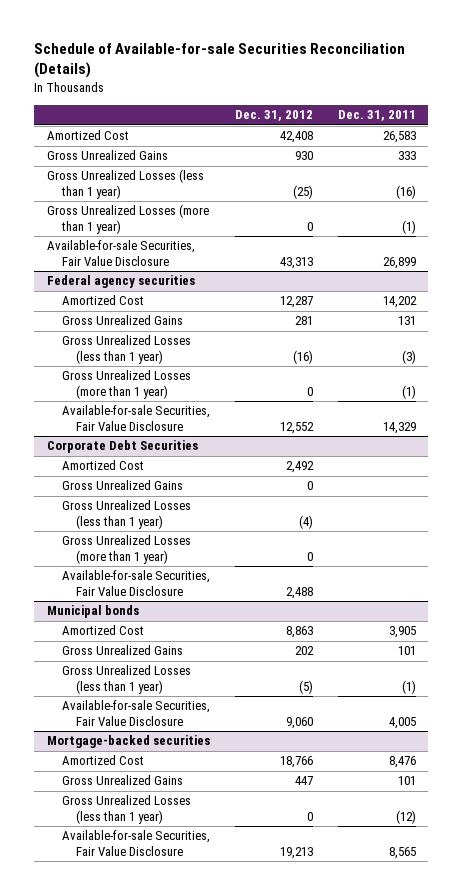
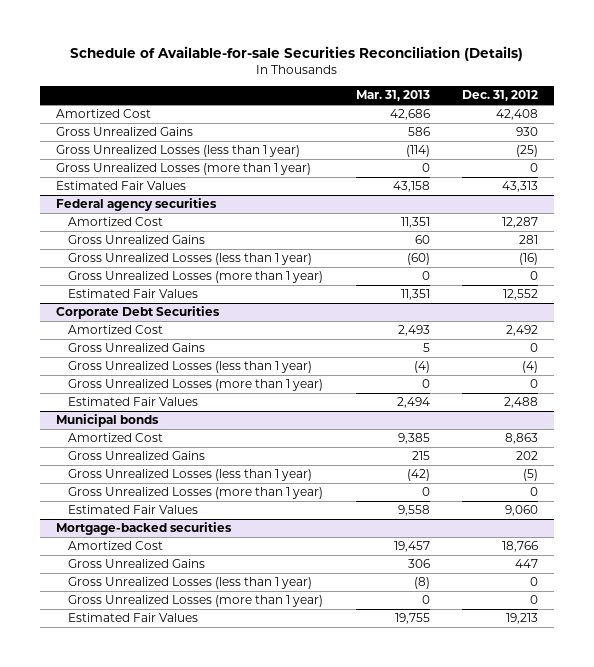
- | Dec. 31, 2012 | Dec. 31, 2011
+ | Mar. 31, 2013 | Dec. 31, 2012
- Available-for-sale Securities, Fair Value Disclosure | 43,313 | 26,899
+ Estimated Fair Values | 43,158 | 43,313
@ Federal agency securities
- Available-for-sale Securities, Fair Value Disclosure | 12,552 | 14,329
+ Estimated Fair Values | 11,351 | 12,552
@ Corporate Debt Securities
- Available-for-sale Securities, Fair Value Disclosure | 2,488 |
+ Estimated Fair Values | 2,494 | 2,488
@ Municipal bonds
- Available-for-sale Securities, Fair Value Disclosure | 9,060 | 4,005
+ Gross Unrealized Losses (more than 1 year) | 0 | 0
+ Estimated Fair Values | 9,558 | 9,060
@ Mortgage-backed securities
- Available-for-sale Securities, Fair Value Disclosure | 19,213 | 8,565
+ Gross Unrealized Losses (more than 1 year) | 0 | 0
+ Estimated Fair Values | 19,755 | 19,213

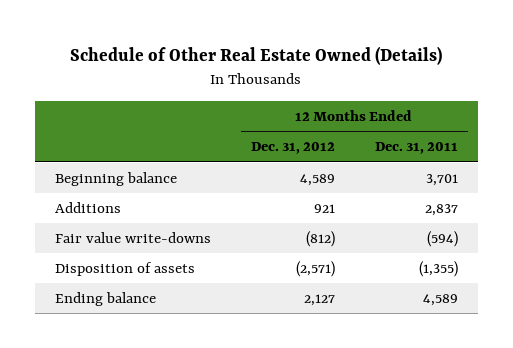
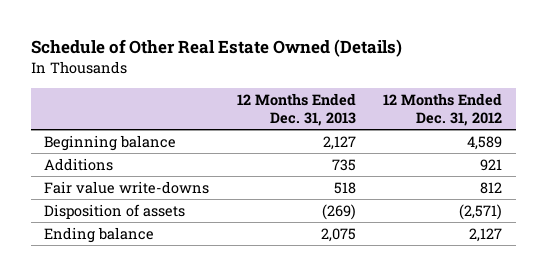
- | 12 Months Ended Dec. 31, 2012 | 12 Months Ended Dec. 31, 2011
+ | 12 Months Ended Dec. 31, 2013 | 12 Months Ended Dec. 31, 2012
- Fair value write-downs | (812) | (594)
+ Fair value write-downs | 518 | 812

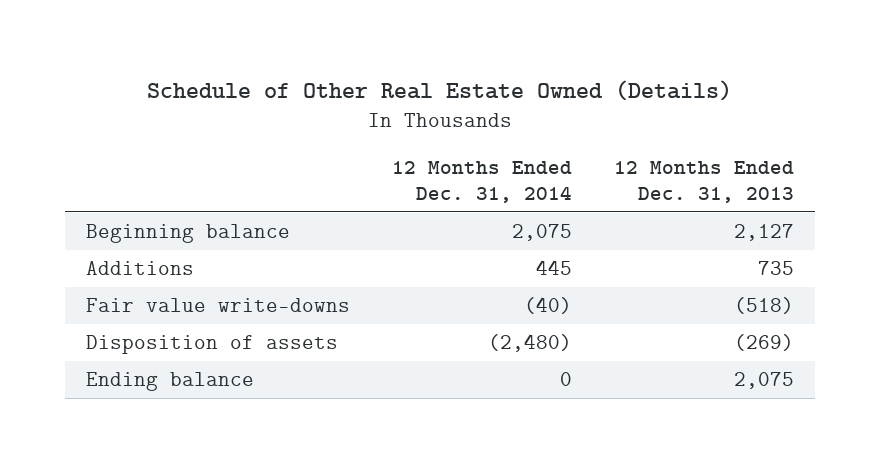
- | 12 Months Ended Dec. 31, 2013 | 12 Months Ended Dec. 31, 2012
+ | 12 Months Ended Dec. 31, 2014 | 12 Months Ended Dec. 31, 2013
- Fair value write-downs | 518 | 812
+ Fair value write-downs | (40) | (518)

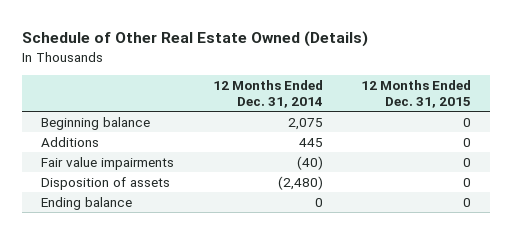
- | 12 Months Ended Dec. 31, 2014 | 12 Months Ended Dec. 31, 2013
+ | 12 Months Ended Dec. 31, 2014 | 12 Months Ended Dec. 31, 2015
- Fair value write-downs | (40) | (518)
+ Fair value impairments | (40) | 0

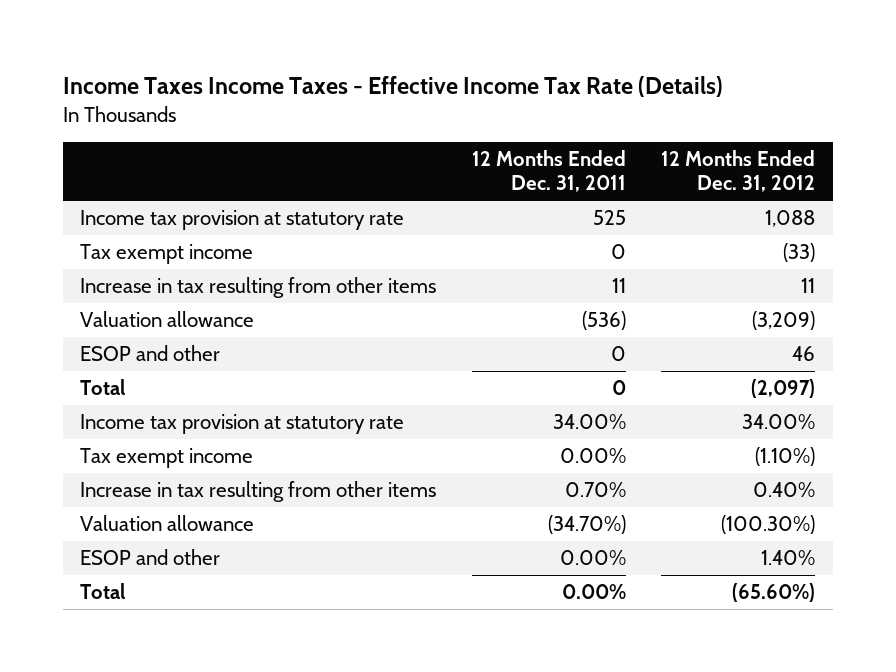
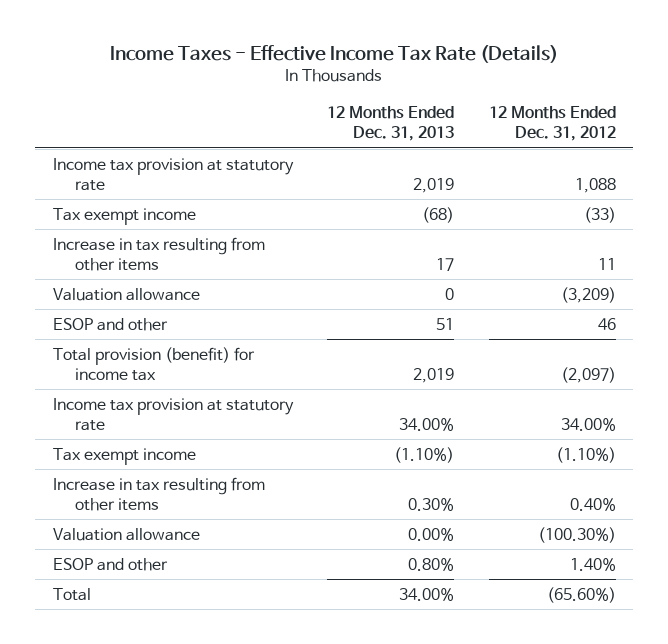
- Income Taxes Income Taxes - Effective Income Tax Rate (Details)
+ Income Taxes - Effective Income Tax Rate (Details)
- | 12 Months Ended Dec. 31, 2011 | 12 Months Ended Dec. 31, 2012
+ | 12 Months Ended Dec. 31, 2013 | 12 Months Ended Dec. 31, 2012
- Total | 0 | (2,097)
+ Total provision (benefit) for income tax | 2,019 | (2,097)

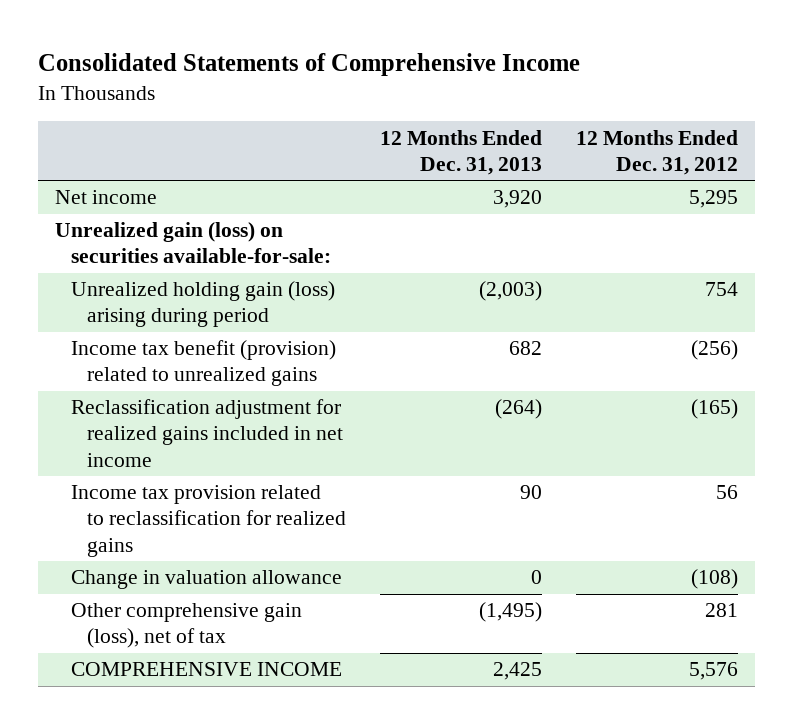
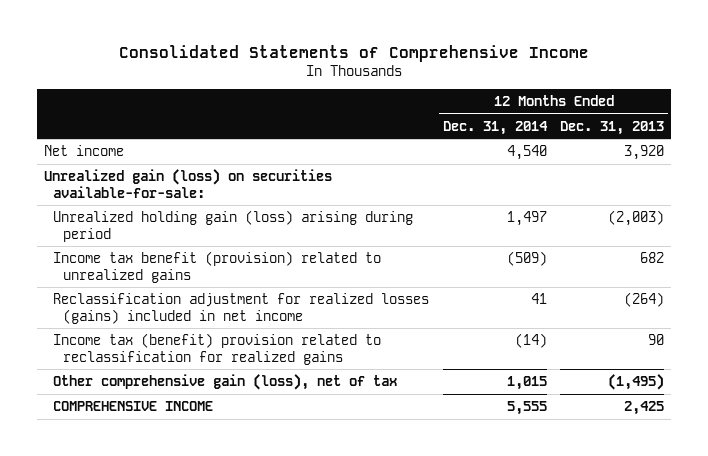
- | 12 Months Ended Dec. 31, 2013 | 12 Months Ended Dec. 31, 2012
+ | 12 Months Ended Dec. 31, 2014 | 12 Months Ended Dec. 31, 2013
- Reclassification adjustment for realized gains included in net income | (264) | (165)
- Income tax provision related to reclassification for realized gains | 90 | 56
- Change in valuation allowance | 0 | (108)
+ Reclassification adjustment for realized losses (gains) included in net income | 41 | (264)
+ Income tax (benefit) provision related to reclassification for realized gains | (14) | 90

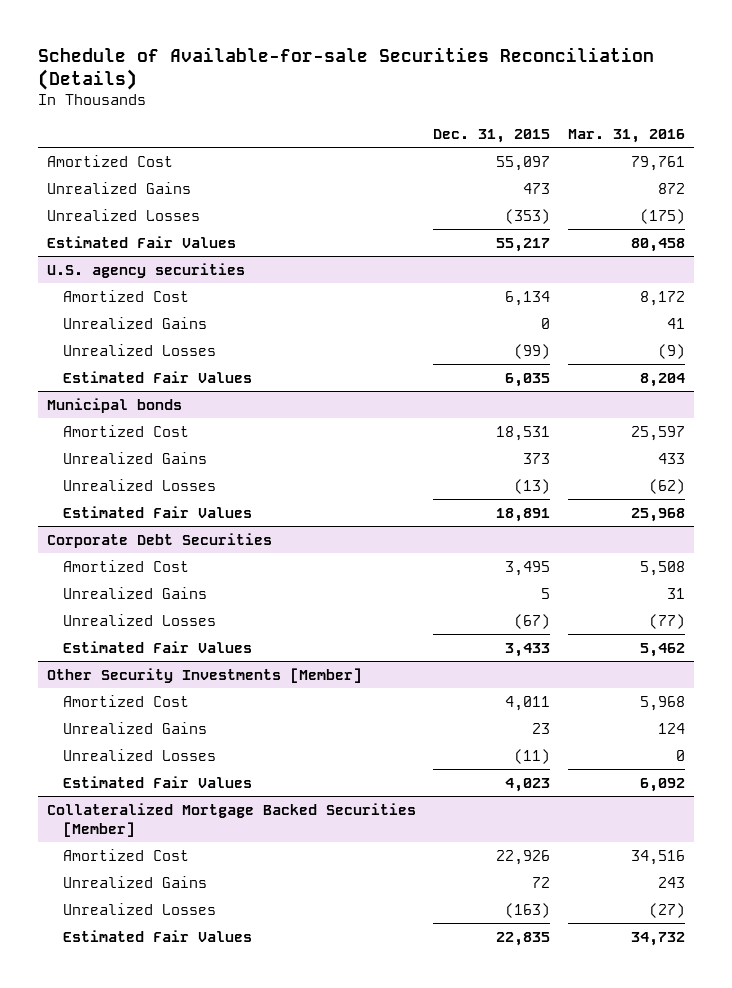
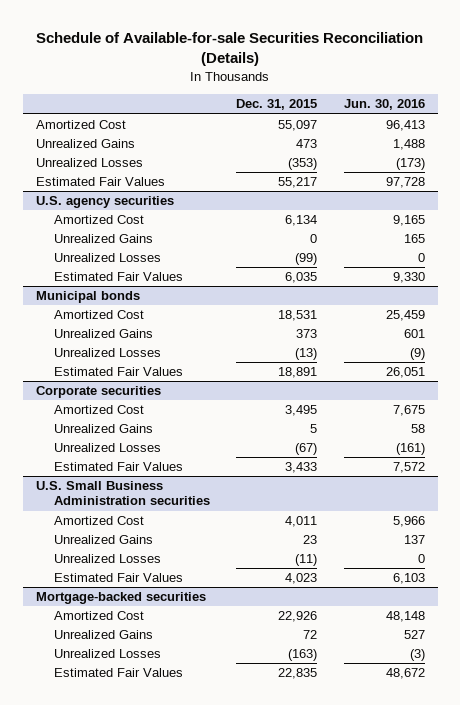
- | Dec. 31, 2015 | Mar. 31, 2016
+ | Dec. 31, 2015 | Jun. 30, 2016
- Corporate Debt Securities
+ Corporate securities
- Other Security Investments [Member]
+ U.S. Small Business Administration securities
- Collateralized Mortgage Backed Securities [Member]
+ Mortgage-backed securities

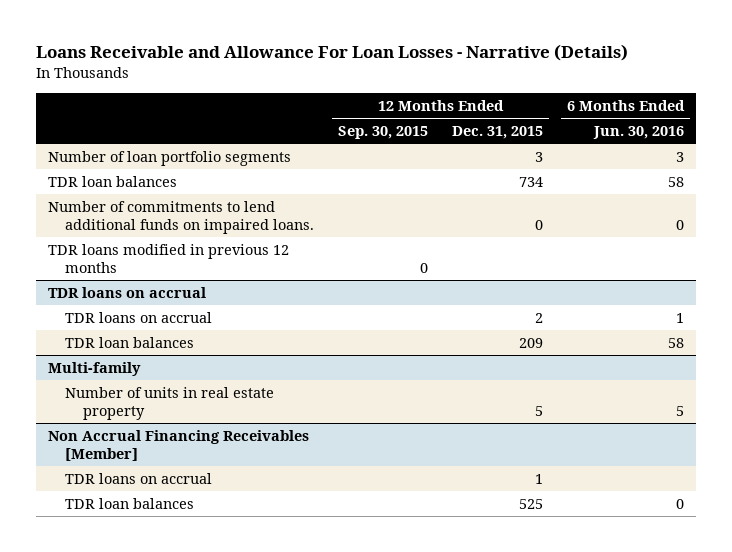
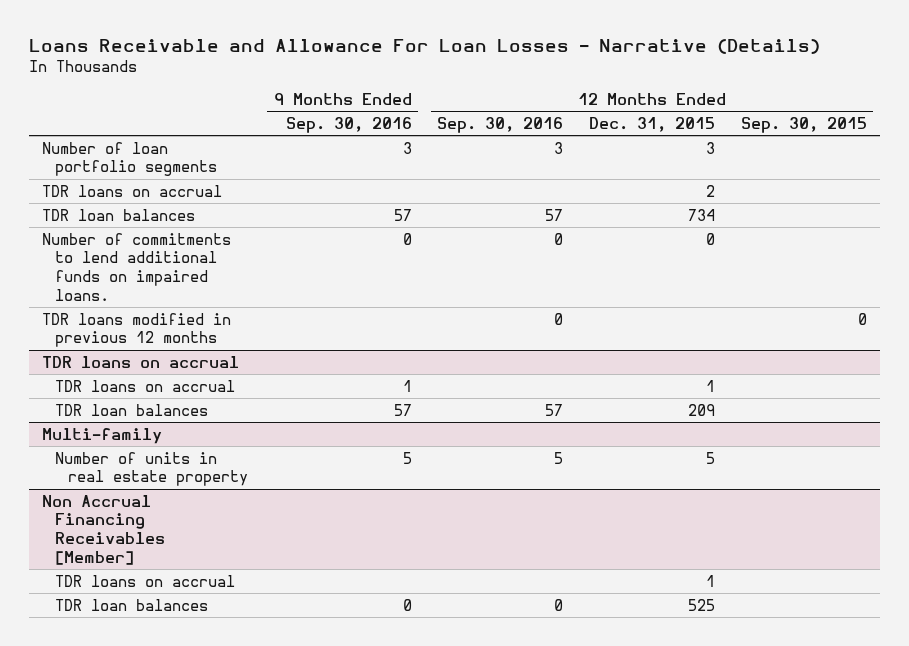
- | 12 Months Ended Sep. 30, 2015 | 12 Months Ended Dec. 31, 2015 | 6 Months Ended Jun. 30, 2016
+ | 9 Months Ended Sep. 30, 2016 | 12 Months Ended Sep. 30, 2016 | 12 Months Ended Dec. 31, 2015 | 12 Months Ended Sep. 30, 2015
+ TDR loans on accrual | | | 2 |
@ TDR loans on accrual
- TDR loans on accrual | | 2 | 1
+ TDR loans on accrual | 1 | | 1 |

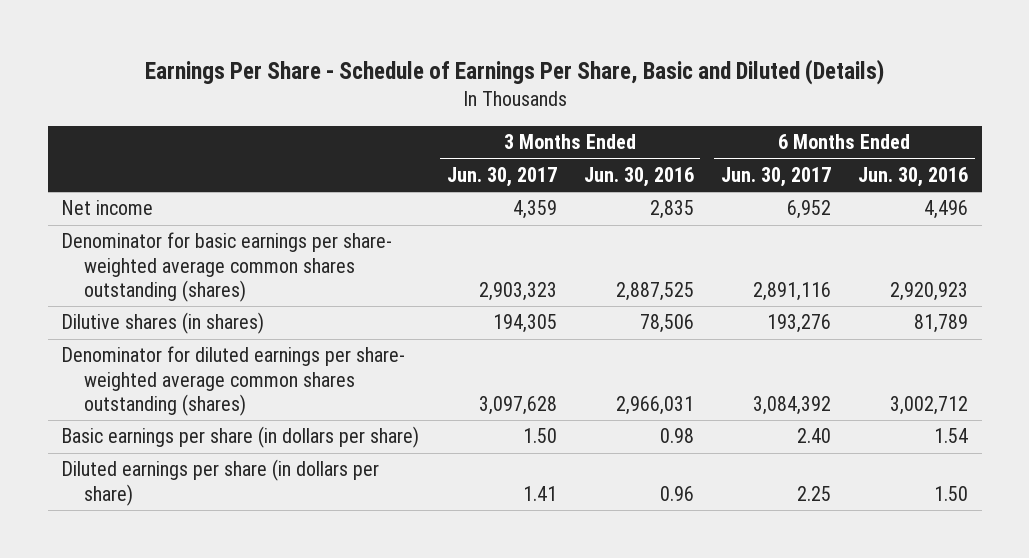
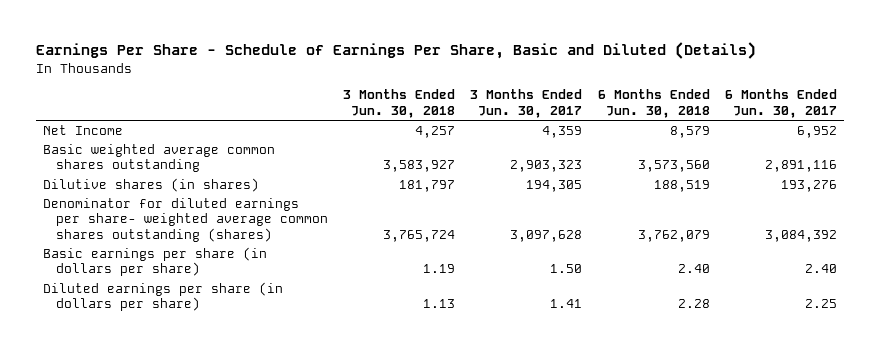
- | 3 Months Ended Jun. 30, 2017 | 3 Months Ended Jun. 30, 2016 | 6 Months Ended Jun. 30, 2017 | 6 Months Ended Jun. 30, 2016
+ | 3 Months Ended Jun. 30, 2018 | 3 Months Ended Jun. 30, 2017 | 6 Months Ended Jun. 30, 2018 | 6 Months Ended Jun. 30, 2017
- Net income | 4,359 | 2,835 | 6,952 | 4,496
- Denominator for basic earnings per share- weighted average common shares outstanding (shares) | 2,903,323 | 2,887,525 | 2,891,116 | 2,920,923
+ Net Income | 4,257 | 4,359 | 8,579 | 6,952
+ Basic weighted average common shares outstanding | 3,583,927 | 2,903,323 | 3,573,560 | 2,891,116

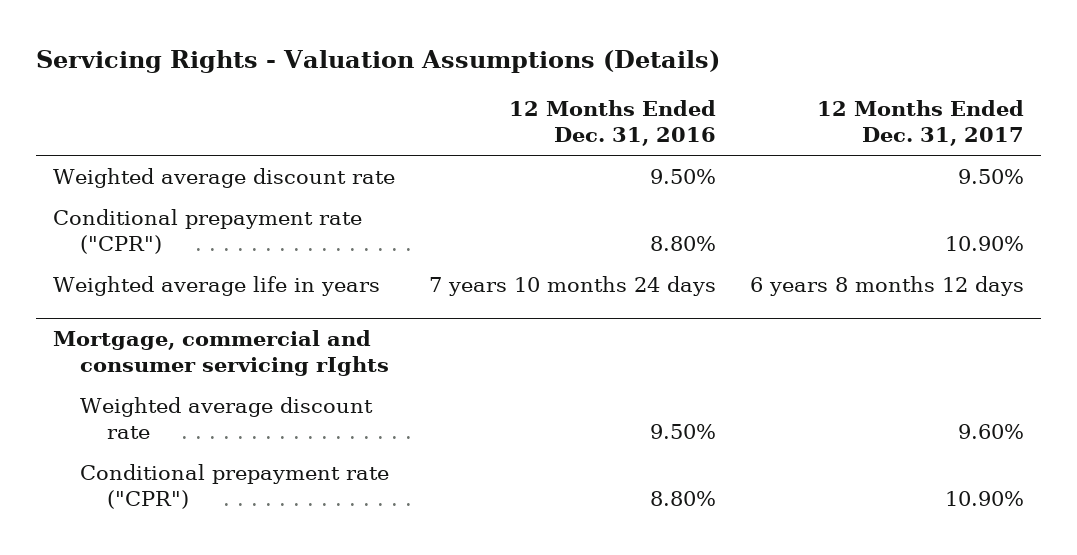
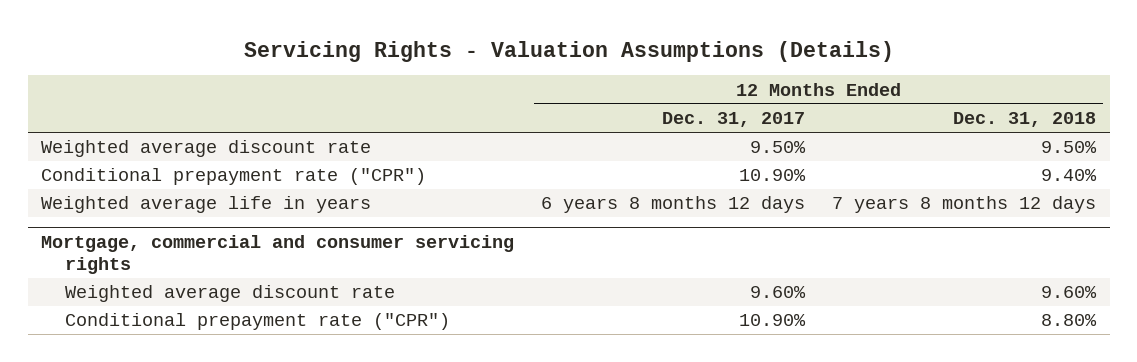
- | 12 Months Ended Dec. 31, 2016 | 12 Months Ended Dec. 31, 2017
+ | 12 Months Ended Dec. 31, 2017 | 12 Months Ended Dec. 31, 2018
- Mortgage, commercial and consumer servicing rIghts
+ Mortgage, commercial and consumer servicing rights

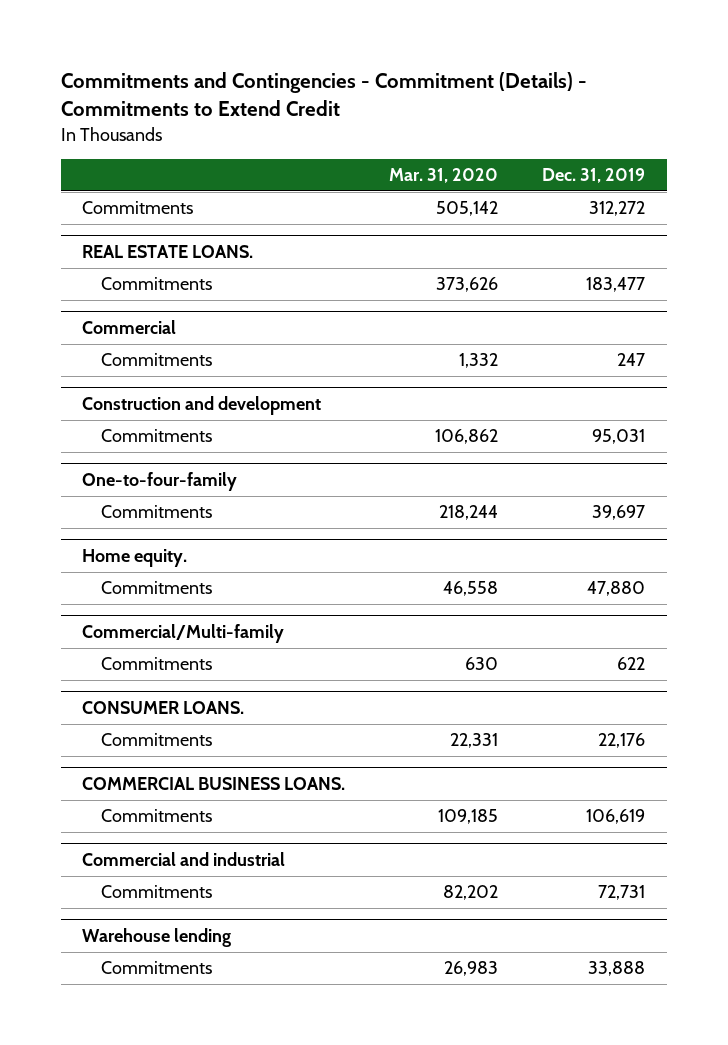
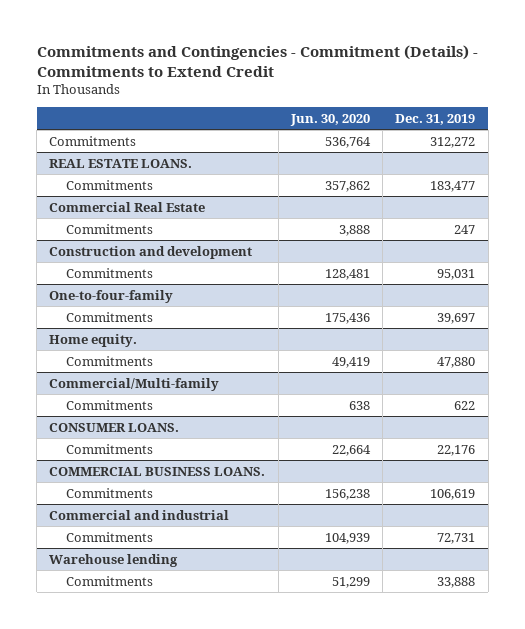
- | Mar. 31, 2020 | Dec. 31, 2019
+ | Jun. 30, 2020 | Dec. 31, 2019
- Commercial
+ Commercial Real Estate

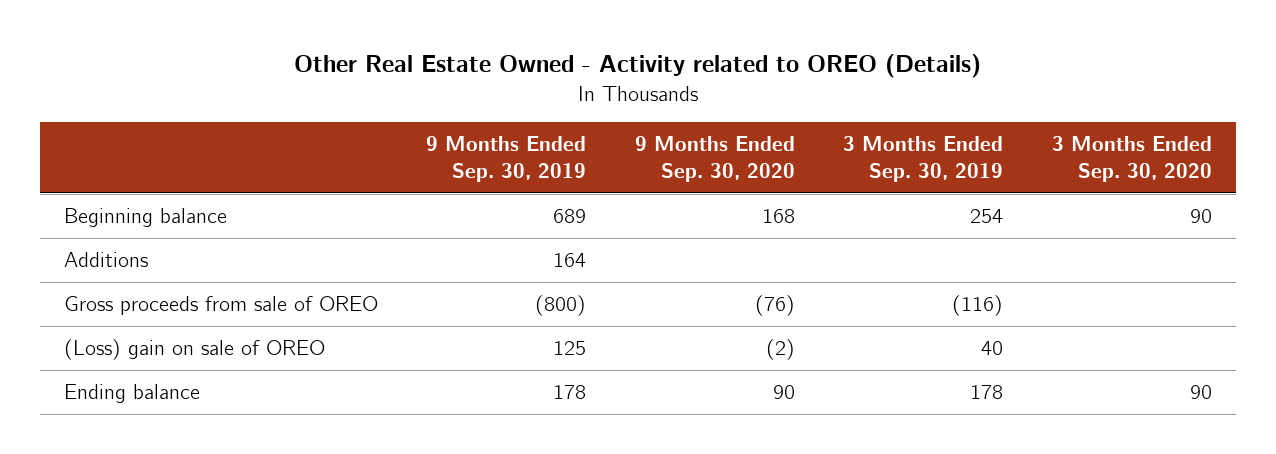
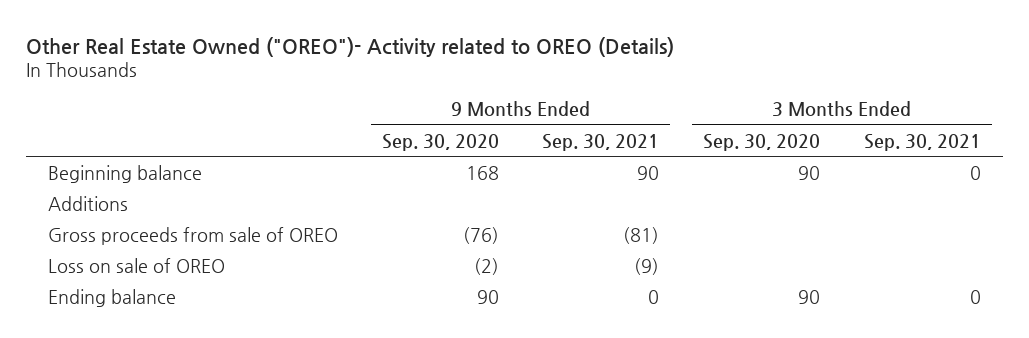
- Other Real Estate Owned - Activity related to OREO (Details)
+ Other Real Estate Owned ("OREO")- Activity related to OREO (Details)
- | 9 Months Ended Sep. 30, 2019 | 9 Months Ended Sep. 30, 2020 | 3 Months Ended Sep. 30, 2019 | 3 Months Ended Sep. 30, 2020
+ | 9 Months Ended Sep. 30, 2020 | 9 Months Ended Sep. 30, 2021 | 3 Months Ended Sep. 30, 2020 | 3 Months Ended Sep. 30, 2021
- (Loss) gain on sale of OREO | 125 | (2) | 40 |
+ Loss on sale of OREO | (2) | (9) | |

